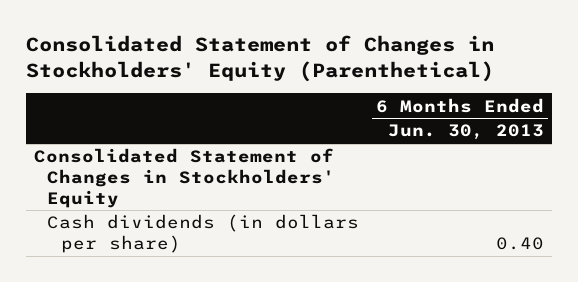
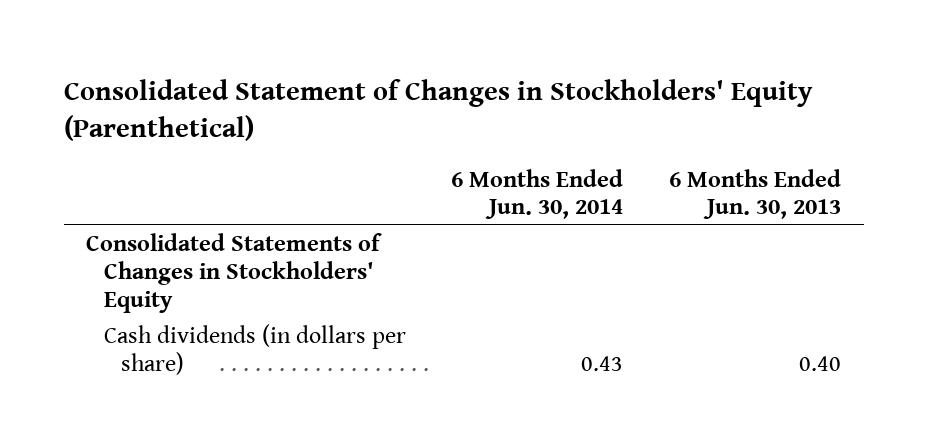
- | 6 Months Ended Jun. 30, 2013
+ | 6 Months Ended Jun. 30, 2014 | 6 Months Ended Jun. 30, 2013
- Consolidated Statement of Changes in Stockholders' Equity
+ Consolidated Statements of Changes in Stockholders' Equity

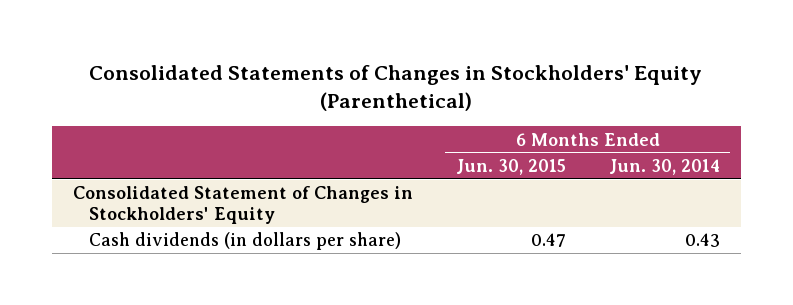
- Consolidated Statement of Changes in Stockholders' Equity (Parenthetical)
+ Consolidated Statements of Changes in Stockholders' Equity (Parenthetical)
- | 6 Months Ended Jun. 30, 2014 | 6 Months Ended Jun. 30, 2013
+ | 6 Months Ended Jun. 30, 2015 | 6 Months Ended Jun. 30, 2014
- Consolidated Statements of Changes in Stockholders' Equity
+ Consolidated Statement of Changes in Stockholders' Equity

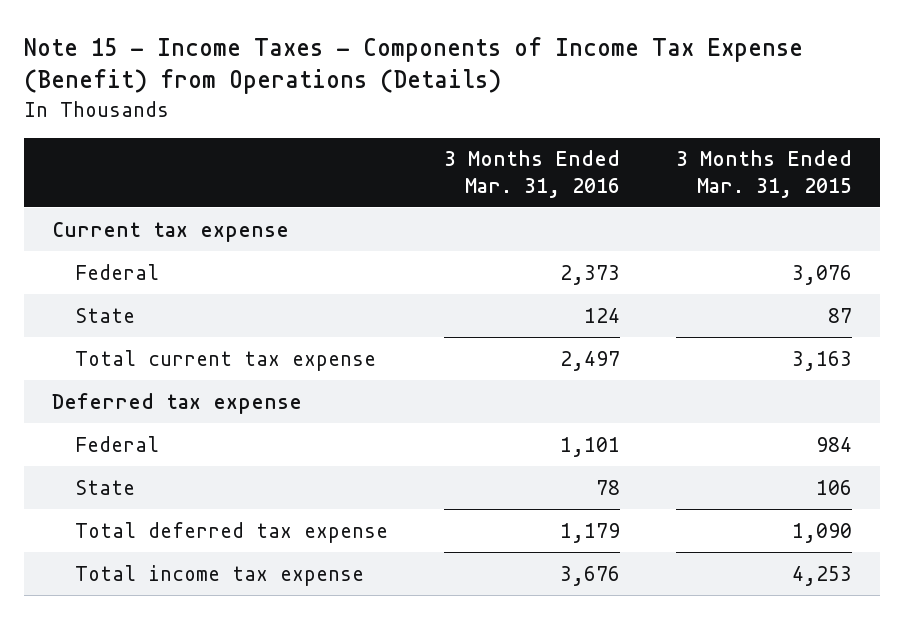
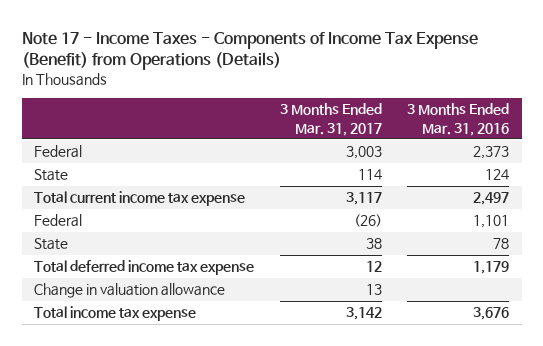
- Note 15 - Income Taxes - Components of Income Tax Expense (Benefit) from Operations (Details)
+ Note 17 - Income Taxes - Components of Income Tax Expense (Benefit) from Operations (Details)
- | 3 Months Ended Mar. 31, 2016 | 3 Months Ended Mar. 31, 2015
+ | 3 Months Ended Mar. 31, 2017 | 3 Months Ended Mar. 31, 2016
- Current tax expense
- Total current tax expense | 2,497 | 3,163
- Deferred tax expense
+ Total current income tax expense | 3,117 | 2,497
- Total deferred tax expense | 1,179 | 1,090
+ Total deferred income tax expense | 12 | 1,179
+ Change in valuation allowance | 13 |

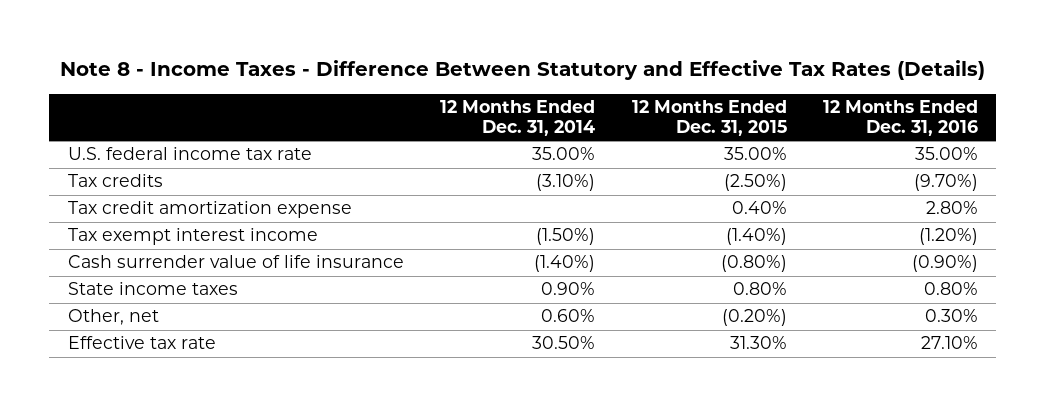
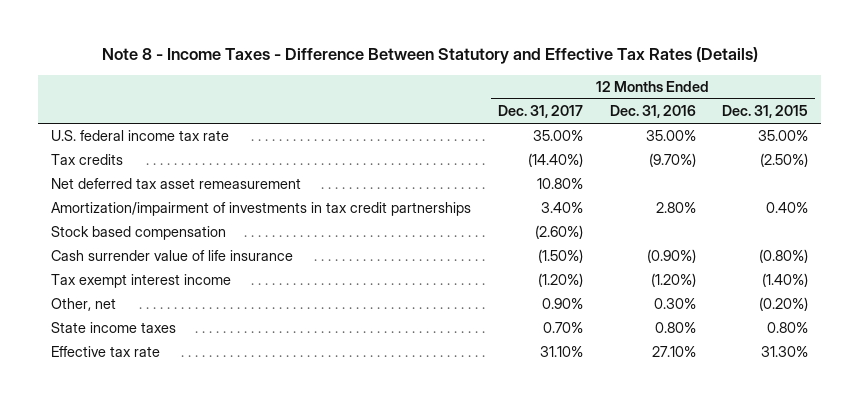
- | 12 Months Ended Dec. 31, 2014 | 12 Months Ended Dec. 31, 2015 | 12 Months Ended Dec. 31, 2016
+ | 12 Months Ended Dec. 31, 2017 | 12 Months Ended Dec. 31, 2016 | 12 Months Ended Dec. 31, 2015
- Tax credit amortization expense | | 0.40% | 2.80%
+ Net deferred tax asset remeasurement | 10.80% | |
+ Amortization/impairment of investments in tax credit partnerships | 3.40% | 2.80% | 0.40%
+ Stock based compensation | (2.60%) | |
moved down: Tax exempt interest income | (1.20%) | (1.20%) | (1.40%)
moved down: State income taxes | 0.70% | 0.80% | 0.80%

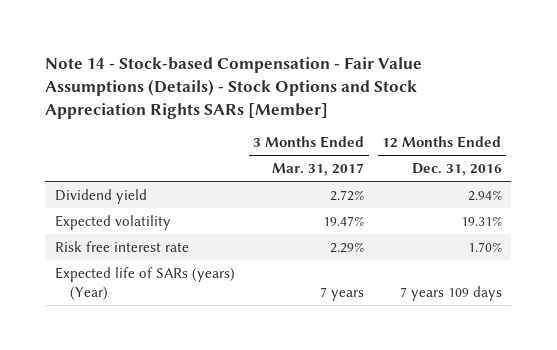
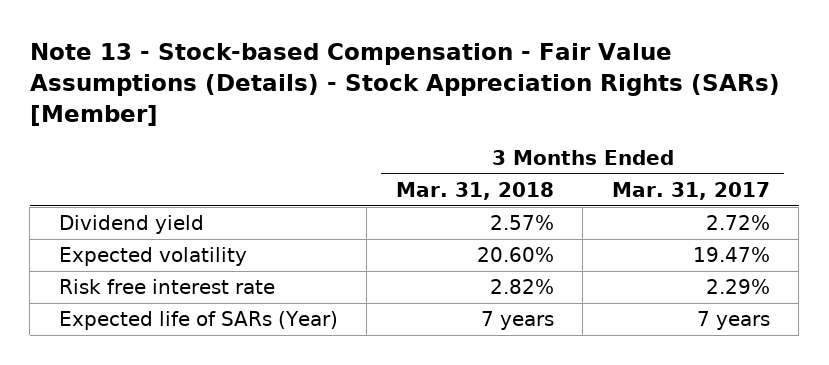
- Note 14 - Stock-based Compensation - Fair Value Assumptions (Details) - Stock Options and Stock Appreciation Rights SARs [Member]
+ Note 13 - Stock-based Compensation - Fair Value Assumptions (Details) - Stock Appreciation Rights (SARs) [Member]
- | 3 Months Ended Mar. 31, 2017 | 12 Months Ended Dec. 31, 2016
+ | 3 Months Ended Mar. 31, 2018 | 3 Months Ended Mar. 31, 2017
- Expected life of SARs (years) (Year) | 7 years | 7 years 109 days
+ Expected life of SARs (Year) | 7 years | 7 years

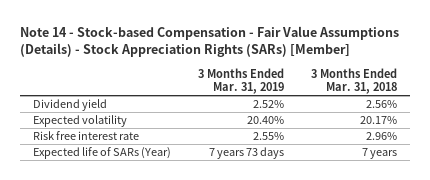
- Note 13 - Stock-based Compensation - Fair Value Assumptions (Details) - Stock Appreciation Rights (SARs) [Member]
+ Note 14 - Stock-based Compensation - Fair Value Assumptions (Details) - Stock Appreciation Rights (SARs) [Member]
- | 3 Months Ended Mar. 31, 2018 | 3 Months Ended Mar. 31, 2017
+ | 3 Months Ended Mar. 31, 2019 | 3 Months Ended Mar. 31, 2018
- Dividend yield | 2.57% | 2.72%
- Expected volatility | 20.60% | 19.47%
- Risk free interest rate | 2.82% | 2.29%
+ Dividend yield | 2.52% | 2.56%
+ Expected volatility | 20.40% | 20.17%
+ Risk free interest rate | 2.55% | 2.96%

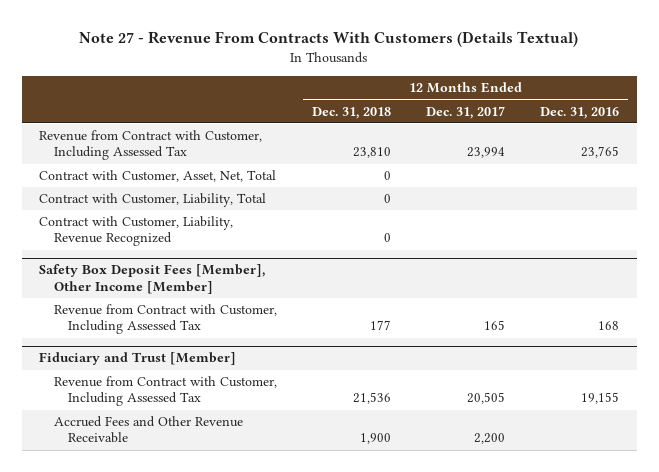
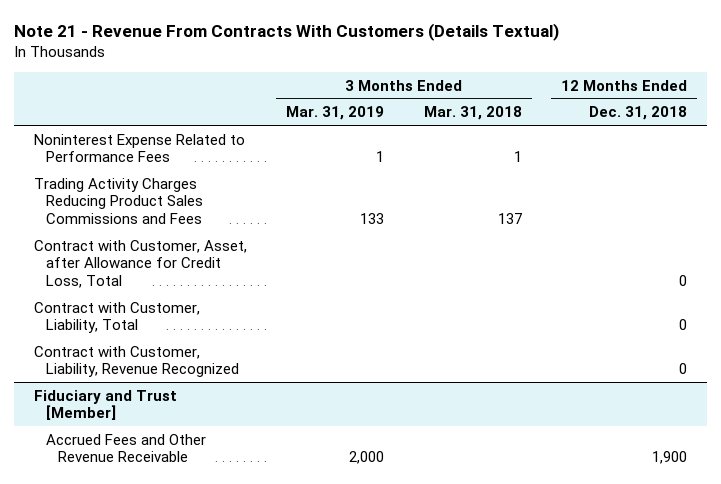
- Note 27 - Revenue From Contracts With Customers (Details Textual)
+ Note 21 - Revenue From Contracts With Customers (Details Textual)
- | 12 Months Ended Dec. 31, 2018 | 12 Months Ended Dec. 31, 2017 | 12 Months Ended Dec. 31, 2016
+ | 3 Months Ended Mar. 31, 2019 | 3 Months Ended Mar. 31, 2018 | 12 Months Ended Dec. 31, 2018
- Revenue from Contract with Customer, Including Assessed Tax | 23,810 | 23,994 | 23,765
- Contract with Customer, Asset, Net, Total | 0 | |
+ Noninterest Expense Related to Performance Fees | 1 | 1 |
+ Trading Activity Charges Reducing Product Sales Commissions and Fees | 133 | 137 |
+ Contract with Customer, Asset, after Allowance for Credit Loss, Total | | | 0
- Safety Box Deposit Fees [Member], Other Income [Member]
- Revenue from Contract with Customer, Including Assessed Tax | 177 | 165 | 168
@ Fiduciary and Trust [Member]
- Revenue from Contract with Customer, Including Assessed Tax | 21,536 | 20,505 | 19,155

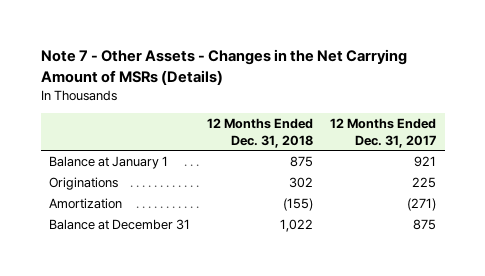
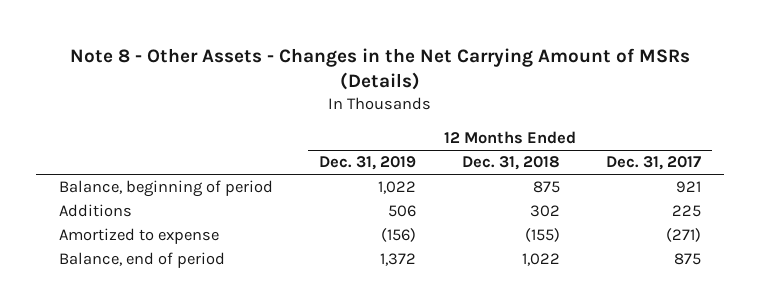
- Note 7 - Other Assets - Changes in the Net Carrying Amount of MSRs (Details)
+ Note 8 - Other Assets - Changes in the Net Carrying Amount of MSRs (Details)
- | 12 Months Ended Dec. 31, 2018 | 12 Months Ended Dec. 31, 2017
+ | 12 Months Ended Dec. 31, 2019 | 12 Months Ended Dec. 31, 2018 | 12 Months Ended Dec. 31, 2017
- Balance at January 1 | 875 | 921
- Originations | 302 | 225
- Amortization | (155) | (271)
- Balance at December 31 | 1,022 | 875
+ Balance, beginning of period | 1,022 | 875 | 921
+ Additions | 506 | 302 | 225
+ Amortized to expense | (156) | (155) | (271)
+ Balance, end of period | 1,372 | 1,022 | 875

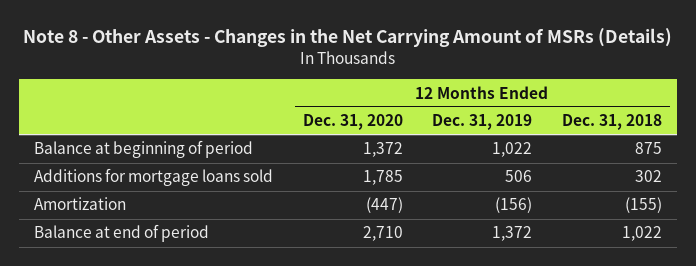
- | 12 Months Ended Dec. 31, 2019 | 12 Months Ended Dec. 31, 2018 | 12 Months Ended Dec. 31, 2017
+ | 12 Months Ended Dec. 31, 2020 | 12 Months Ended Dec. 31, 2019 | 12 Months Ended Dec. 31, 2018
- Balance, beginning of period | 1,022 | 875 | 921
- Additions | 506 | 302 | 225
- Amortized to expense | (156) | (155) | (271)
- Balance, end of period | 1,372 | 1,022 | 875
+ Balance at beginning of period | 1,372 | 1,022 | 875
+ Additions for mortgage loans sold | 1,785 | 506 | 302
+ Amortization | (447) | (156) | (155)
+ Balance at end of period | 2,710 | 1,372 | 1,022

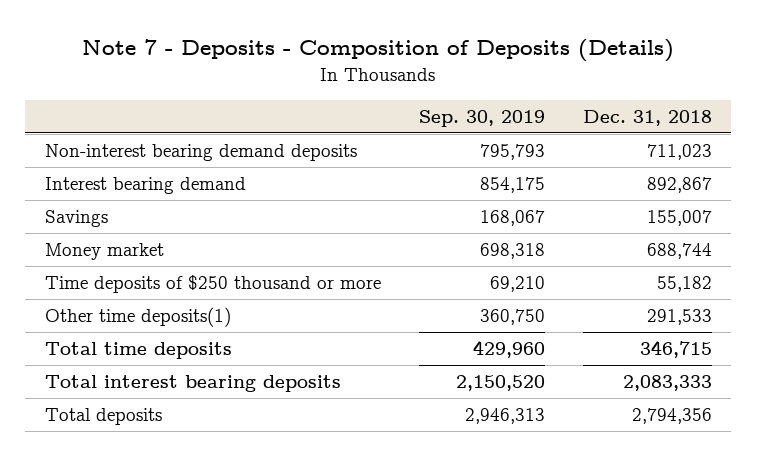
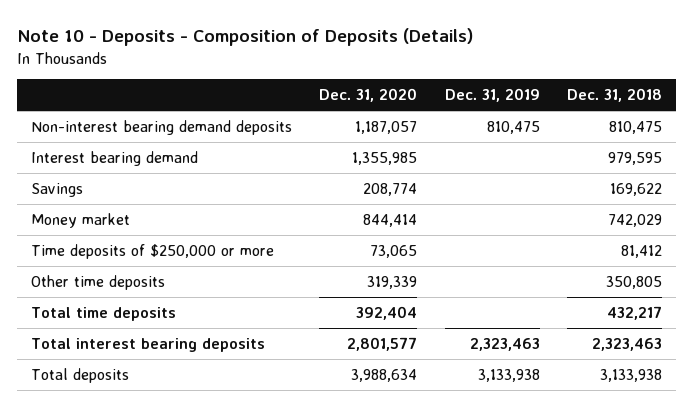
- Note 7 - Deposits - Composition of Deposits (Details)
+ Note 10 - Deposits - Composition of Deposits (Details)
- | Sep. 30, 2019 | Dec. 31, 2018
+ | Dec. 31, 2020 | Dec. 31, 2019 | Dec. 31, 2018
- Non-interest bearing demand deposits | 795,793 | 711,023
- Interest bearing demand | 854,175 | 892,867
- Savings | 168,067 | 155,007
- Money market | 698,318 | 688,744
- Time deposits of $250 thousand or more | 69,210 | 55,182
- Other time deposits(1) | 360,750 | 291,533
- Total time deposits | 429,960 | 346,715
- Total interest bearing deposits | 2,150,520 | 2,083,333
- Total deposits | 2,946,313 | 2,794,356
+ Non-interest bearing demand deposits | 1,187,057 | 810,475 | 810,475
+ Interest bearing demand | 1,355,985 | | 979,595
+ Savings | 208,774 | | 169,622
+ Money market | 844,414 | | 742,029
+ Time deposits of $250,000 or more | 73,065 | | 81,412
+ Other time deposits | 319,339 | | 350,805
+ Total time deposits | 392,404 | | 432,217
+ Total interest bearing deposits | 2,801,577 | 2,323,463 | 2,323,463
+ Total deposits | 3,988,634 | 3,133,938 | 3,133,938

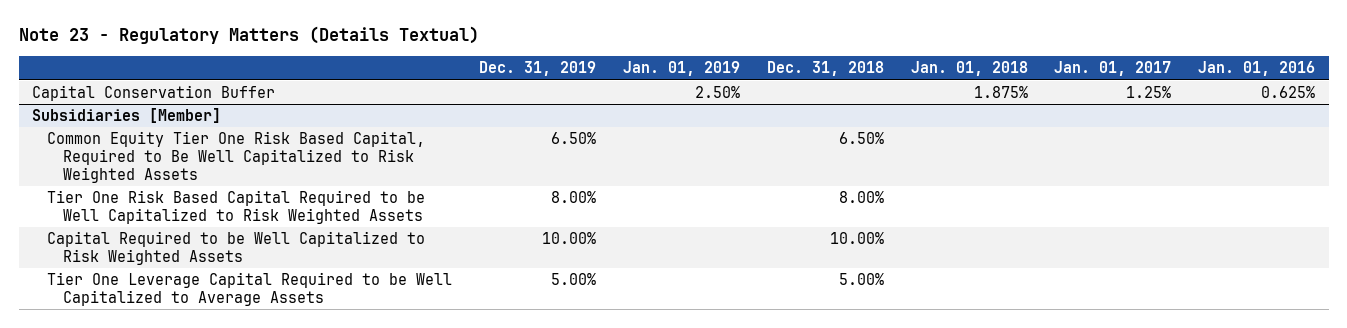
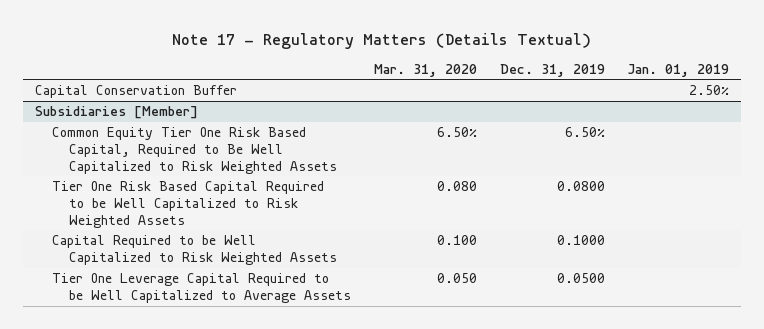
- Note 23 - Regulatory Matters (Details Textual)
+ Note 17 - Regulatory Matters (Details Textual)
- | Dec. 31, 2019 | Jan. 01, 2019 | Dec. 31, 2018 | Jan. 01, 2018 | Jan. 01, 2017 | Jan. 01, 2016
+ | Mar. 31, 2020 | Dec. 31, 2019 | Jan. 01, 2019
@ Subsidiaries [Member]
- Tier One Risk Based Capital Required to be Well Capitalized to Risk Weighted Assets | 8.00% | | 8.00% | | |
- Capital Required to be Well Capitalized to Risk Weighted Assets | 10.00% | | 10.00% | | |
- Tier One Leverage Capital Required to be Well Capitalized to Average Assets | 5.00% | | 5.00% | | |
+ Tier One Risk Based Capital Required to be Well Capitalized to Risk Weighted Assets | 0.080 | 0.0800 |
+ Capital Required to be Well Capitalized to Risk Weighted Assets | 0.100 | 0.1000 |
+ Tier One Leverage Capital Required to be Well Capitalized to Average Assets | 0.050 | 0.0500 |

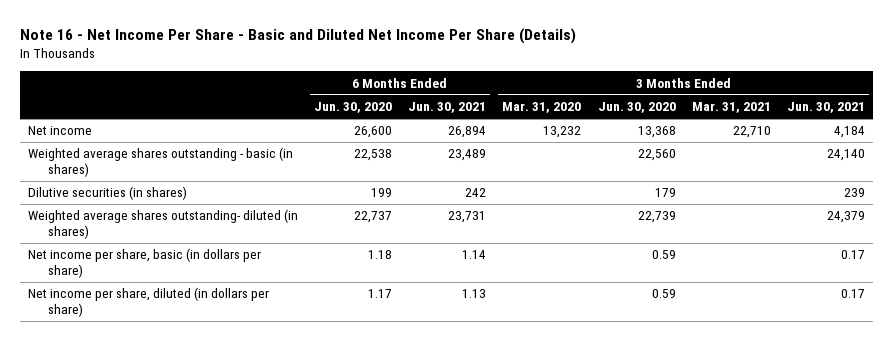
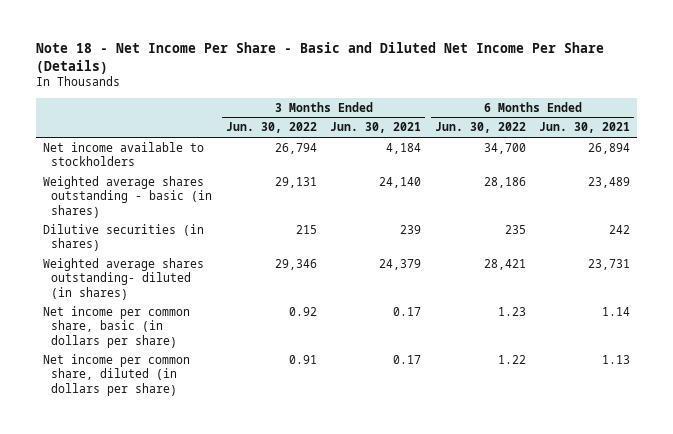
- Note 16 - Net Income Per Share - Basic and Diluted Net Income Per Share (Details)
+ Note 18 - Net Income Per Share - Basic and Diluted Net Income Per Share (Details)
- | 6 Months Ended Jun. 30, 2020 | 6 Months Ended Jun. 30, 2021 | 3 Months Ended Mar. 31, 2020 | 3 Months Ended Jun. 30, 2020 | 3 Months Ended Mar. 31, 2021 | 3 Months Ended Jun. 30, 2021
+ | 3 Months Ended Jun. 30, 2022 | 3 Months Ended Jun. 30, 2021 | 6 Months Ended Jun. 30, 2022 | 6 Months Ended Jun. 30, 2021
- Net income | 26,600 | 26,894 | 13,232 | 13,368 | 22,710 | 4,184
+ Net income available to stockholders | 26,794 | 4,184 | 34,700 | 26,894
- Net income per share, basic (in dollars per share) | 1.18 | 1.14 | | 0.59 | | 0.17
- Net income per share, diluted (in dollars per share) | 1.17 | 1.13 | | 0.59 | | 0.17
+ Net income per common share, basic (in dollars per share) | 0.92 | 0.17 | 1.23 | 1.14
+ Net income per common share, diluted (in dollars per share) | 0.91 | 0.17 | 1.22 | 1.13

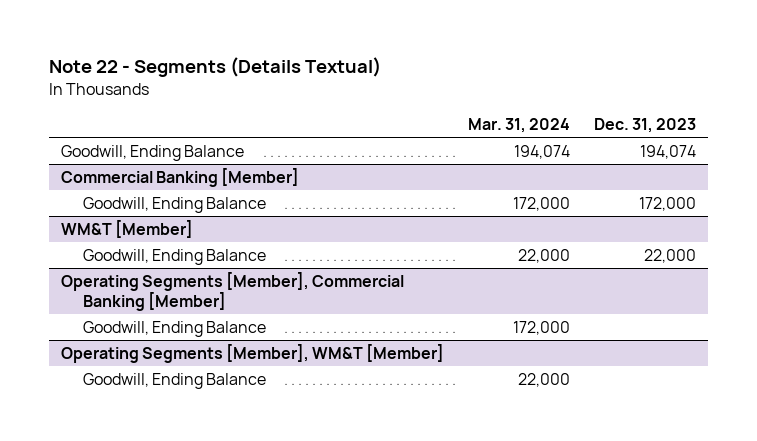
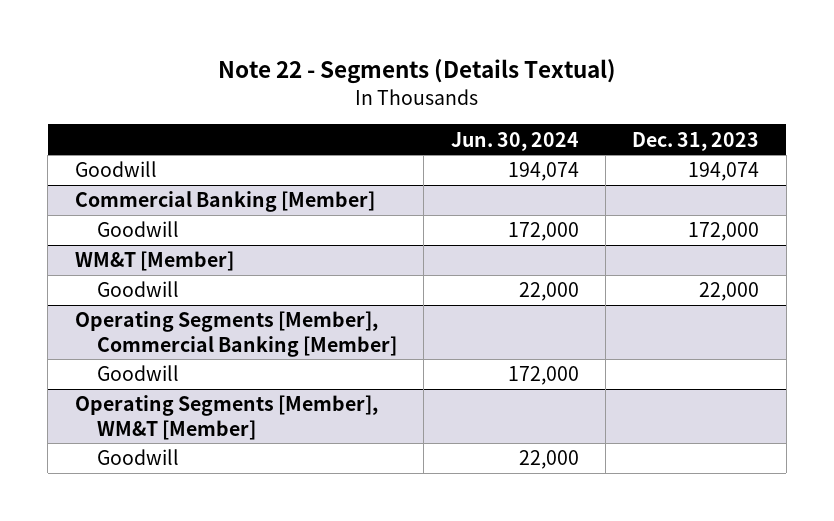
- | Mar. 31, 2024 | Dec. 31, 2023
+ | Jun. 30, 2024 | Dec. 31, 2023
- Goodwill, Ending Balance | 194,074 | 194,074
+ Goodwill | 194,074 | 194,074
@ Commercial Banking [Member]
- Goodwill, Ending Balance | 172,000 | 172,000
+ Goodwill | 172,000 | 172,000
@ WM&T [Member]
- Goodwill, Ending Balance | 22,000 | 22,000
+ Goodwill | 22,000 | 22,000
@ Operating Segments [Member], Commercial Banking [Member]
- Goodwill, Ending Balance | 172,000 |
+ Goodwill | 172,000 |
@ Operating Segments [Member], WM&T [Member]
- Goodwill, Ending Balance | 22,000 |
+ Goodwill | 22,000 |

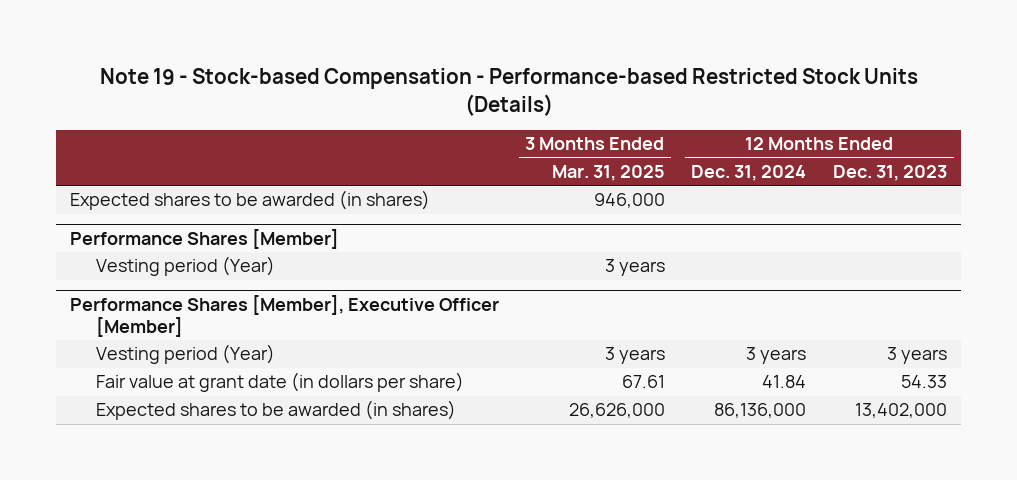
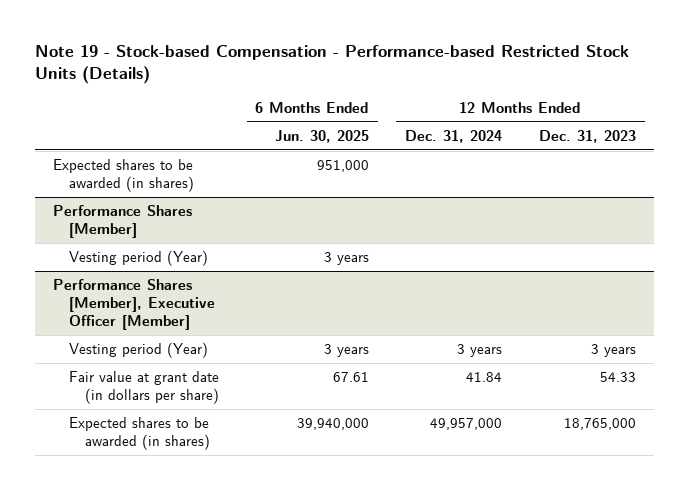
- | 3 Months Ended Mar. 31, 2025 | 12 Months Ended Dec. 31, 2024 | 12 Months Ended Dec. 31, 2023
+ | 6 Months Ended Jun. 30, 2025 | 12 Months Ended Dec. 31, 2024 | 12 Months Ended Dec. 31, 2023
@ Performance Shares [Member], Executive Officer [Member]
- Expected shares to be awarded (in shares) | 26,626,000 | 86,136,000 | 13,402,000
+ Expected shares to be awarded (in shares) | 39,940,000 | 49,957,000 | 18,765,000

